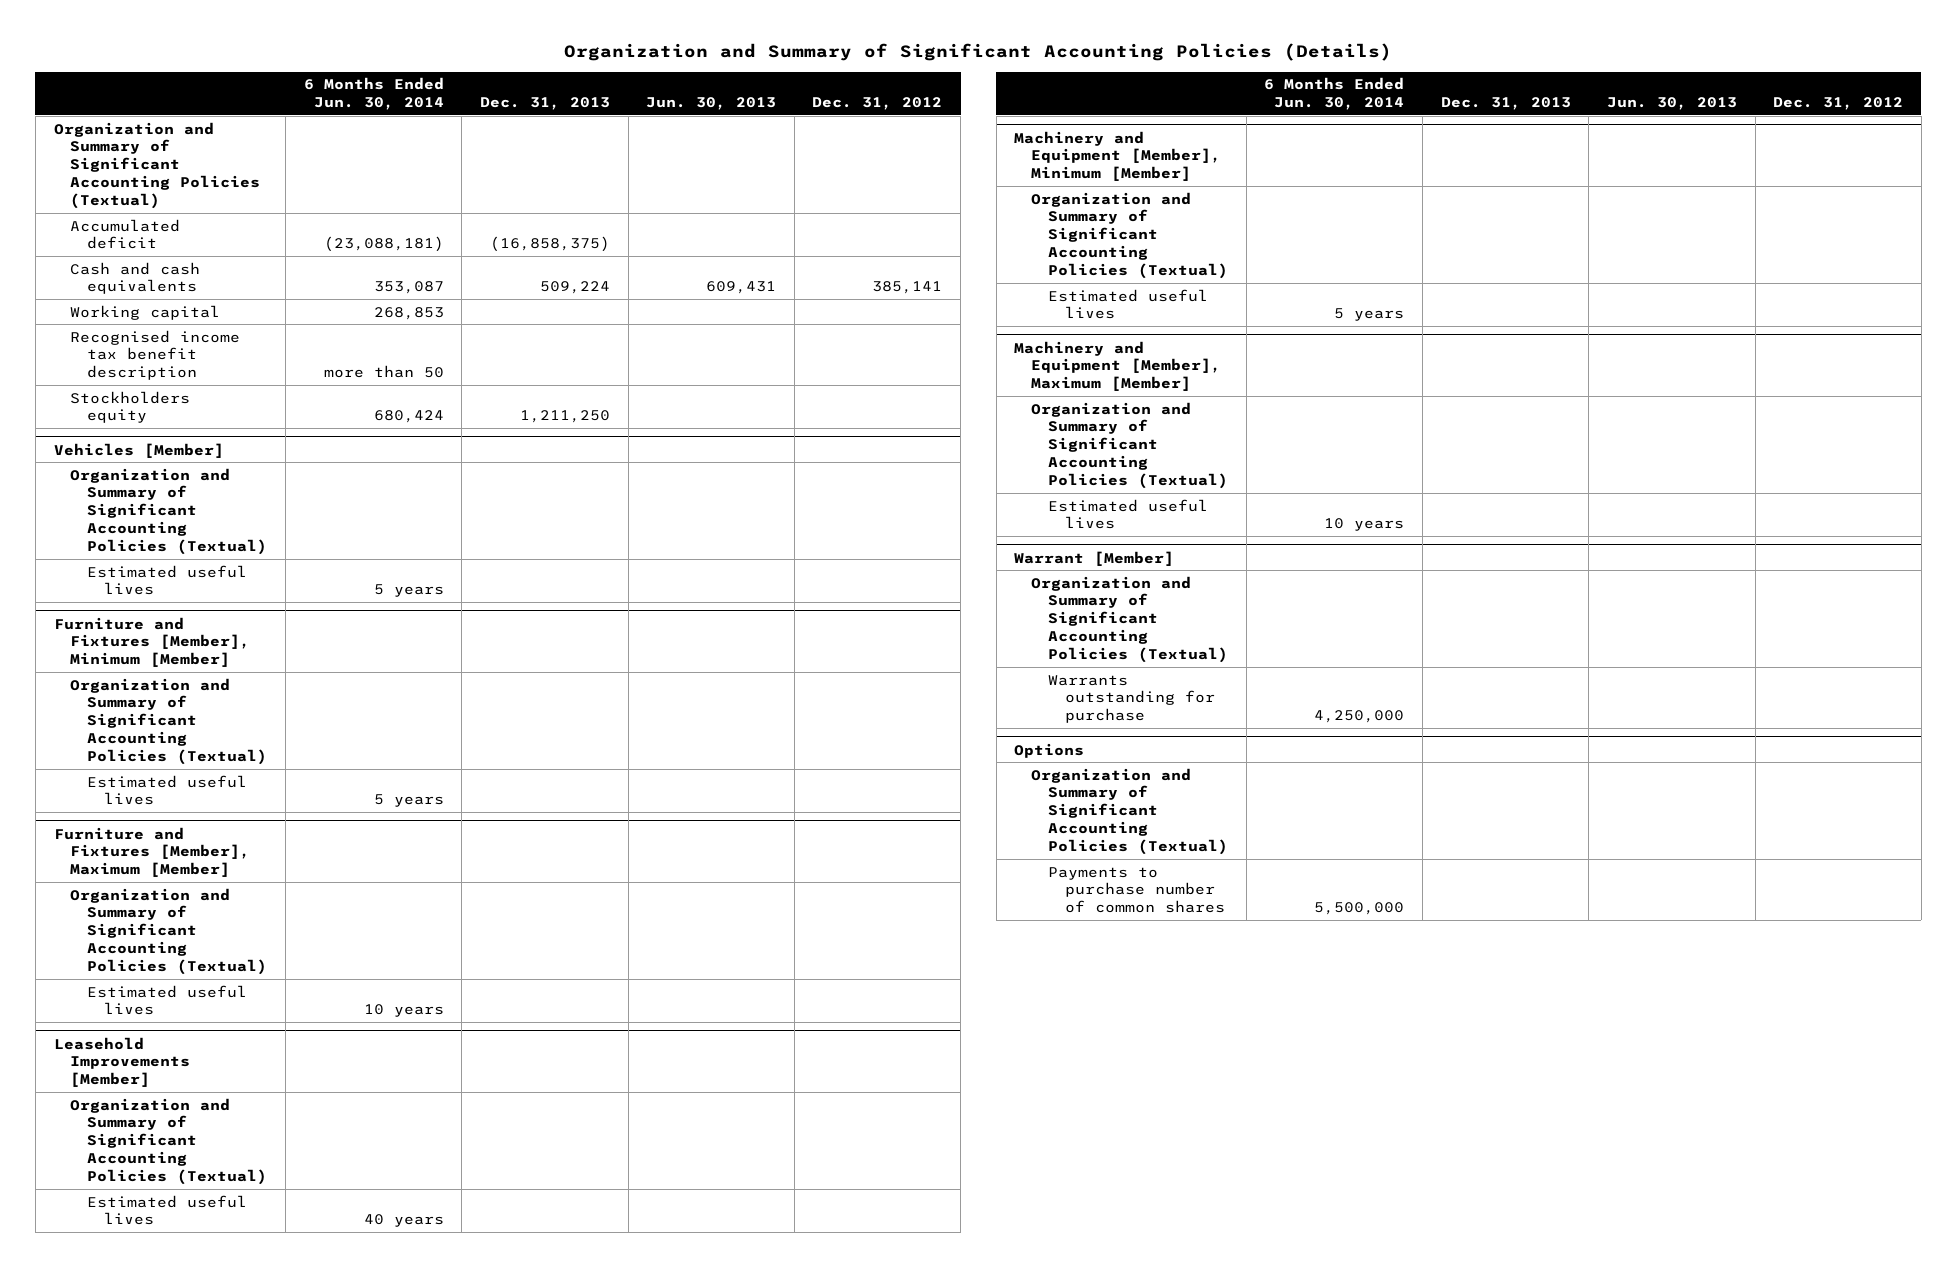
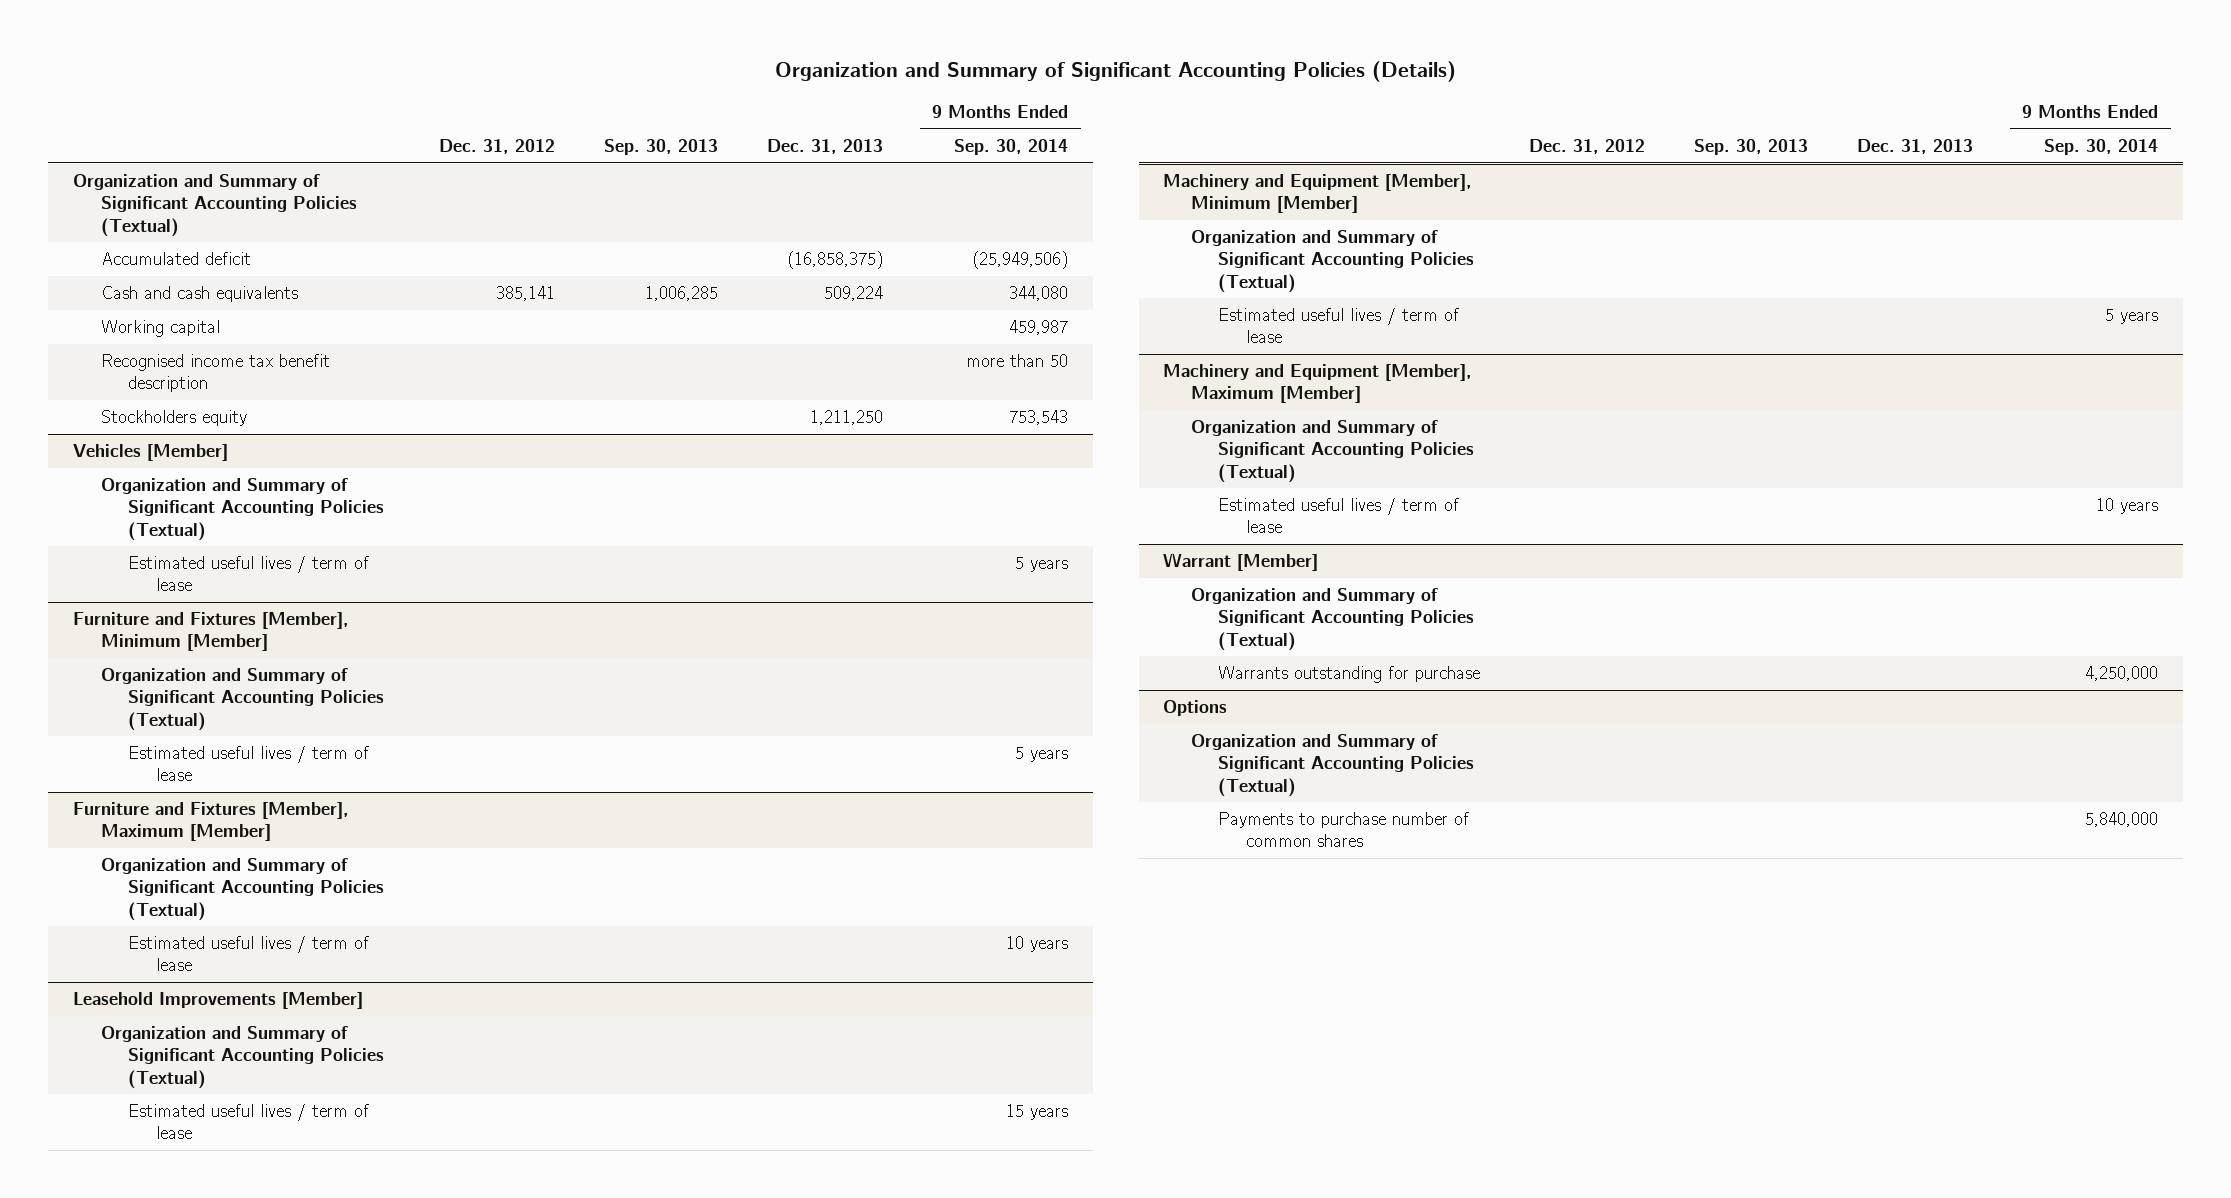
- | 6 Months Ended Jun. 30, 2014 | Dec. 31, 2013 | Jun. 30, 2013 | Dec. 31, 2012
+ | Dec. 31, 2012 | Sep. 30, 2013 | Dec. 31, 2013 | 9 Months Ended Sep. 30, 2014
@ Vehicles [Member]
- Estimated useful lives | 5 years | | |
+ Estimated useful lives / term of lease | | | | 5 years
@ Furniture and Fixtures [Member], Minimum [Member]
- Estimated useful lives | 5 years | | |
+ Estimated useful lives / term of lease | | | | 5 years
@ Furniture and Fixtures [Member], Maximum [Member]
- Estimated useful lives | 10 years | | |
+ Estimated useful lives / term of lease | | | | 10 years
@ Leasehold Improvements [Member]
- Estimated useful lives | 40 years | | |
+ Estimated useful lives / term of lease | | | | 15 years
@ Machinery and Equipment [Member], Minimum [Member]
- Estimated useful lives | 5 years | | |
+ Estimated useful lives / term of lease | | | | 5 years
@ Machinery and Equipment [Member], Maximum [Member]
- Estimated useful lives | 10 years | | |
+ Estimated useful lives / term of lease | | | | 10 years

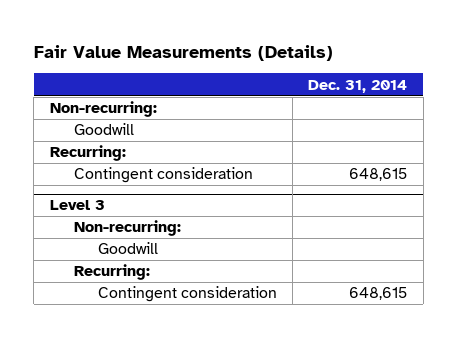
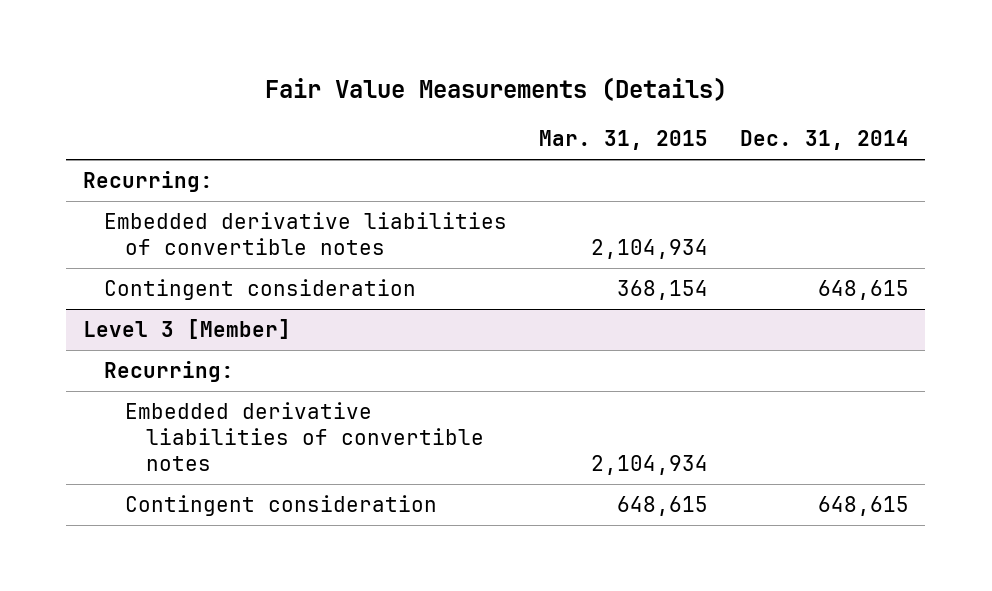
- | Dec. 31, 2014
+ | Mar. 31, 2015 | Dec. 31, 2014
- Non-recurring:
- Goodwill
+ Embedded derivative liabilities of convertible notes | 2,104,934 |
- Level 3
- Non-recurring:
- Goodwill
+ Level 3 [Member]
+ Embedded derivative liabilities of convertible notes | 2,104,934 |

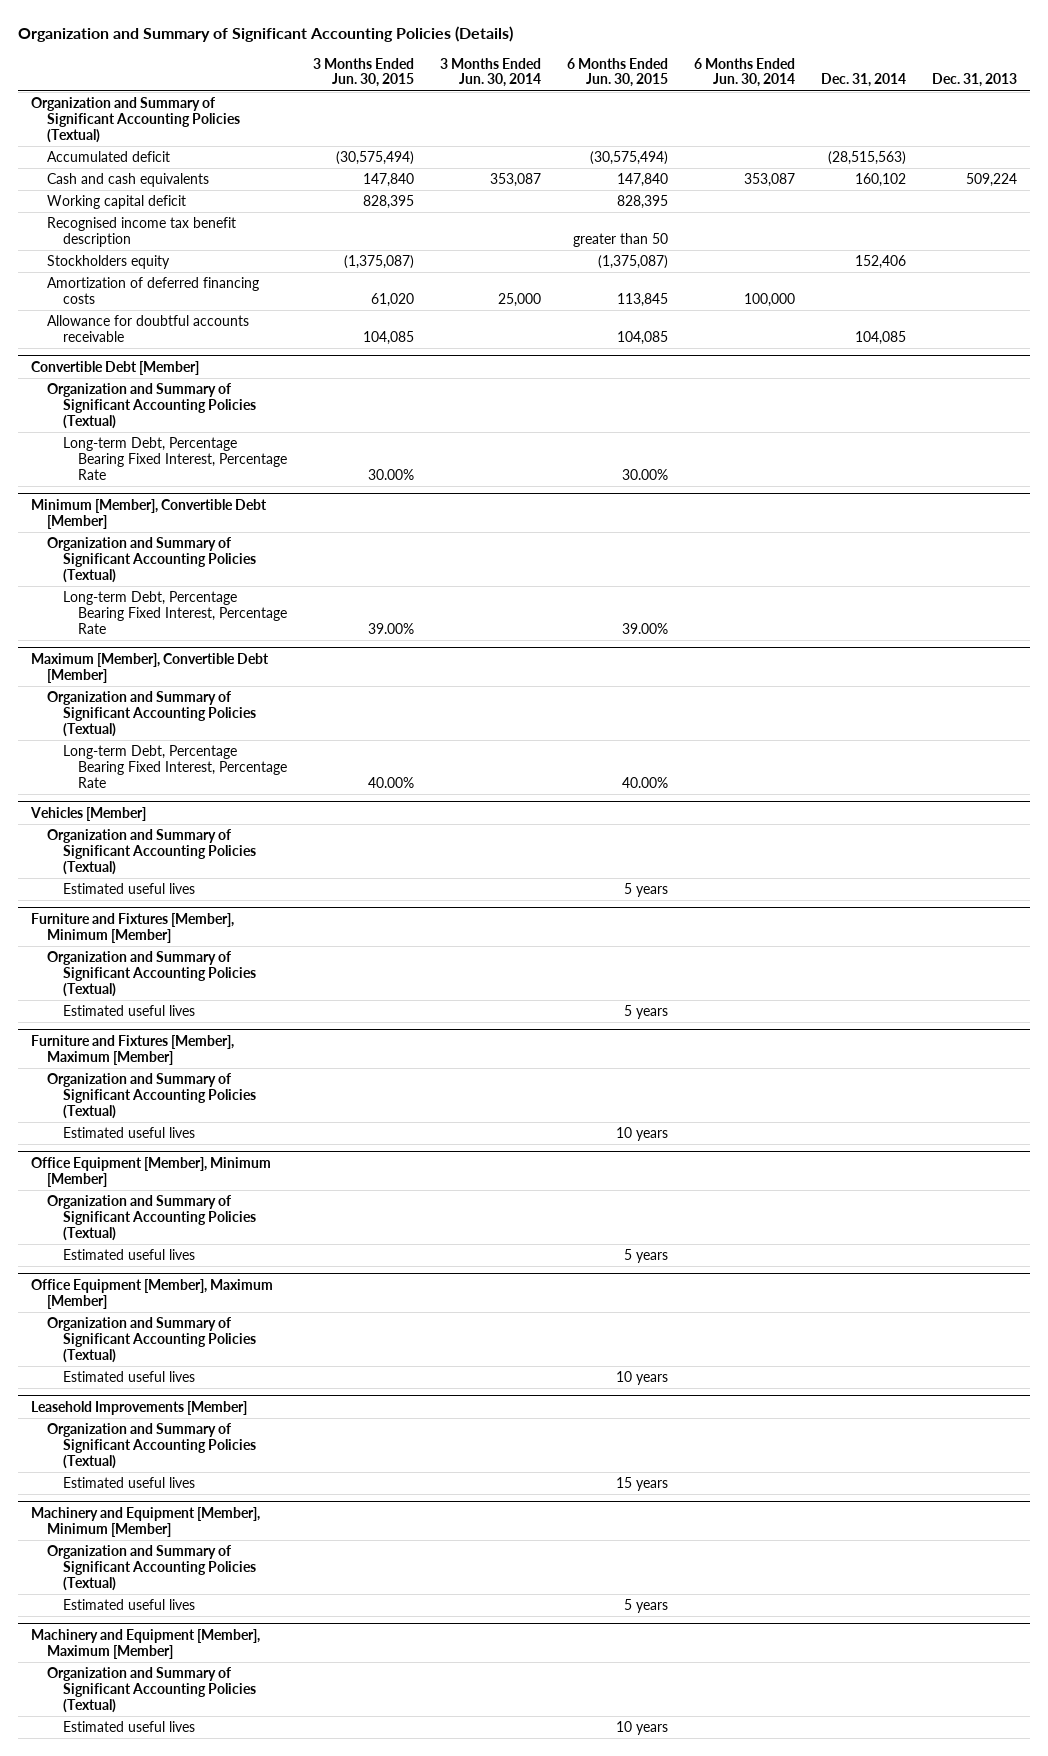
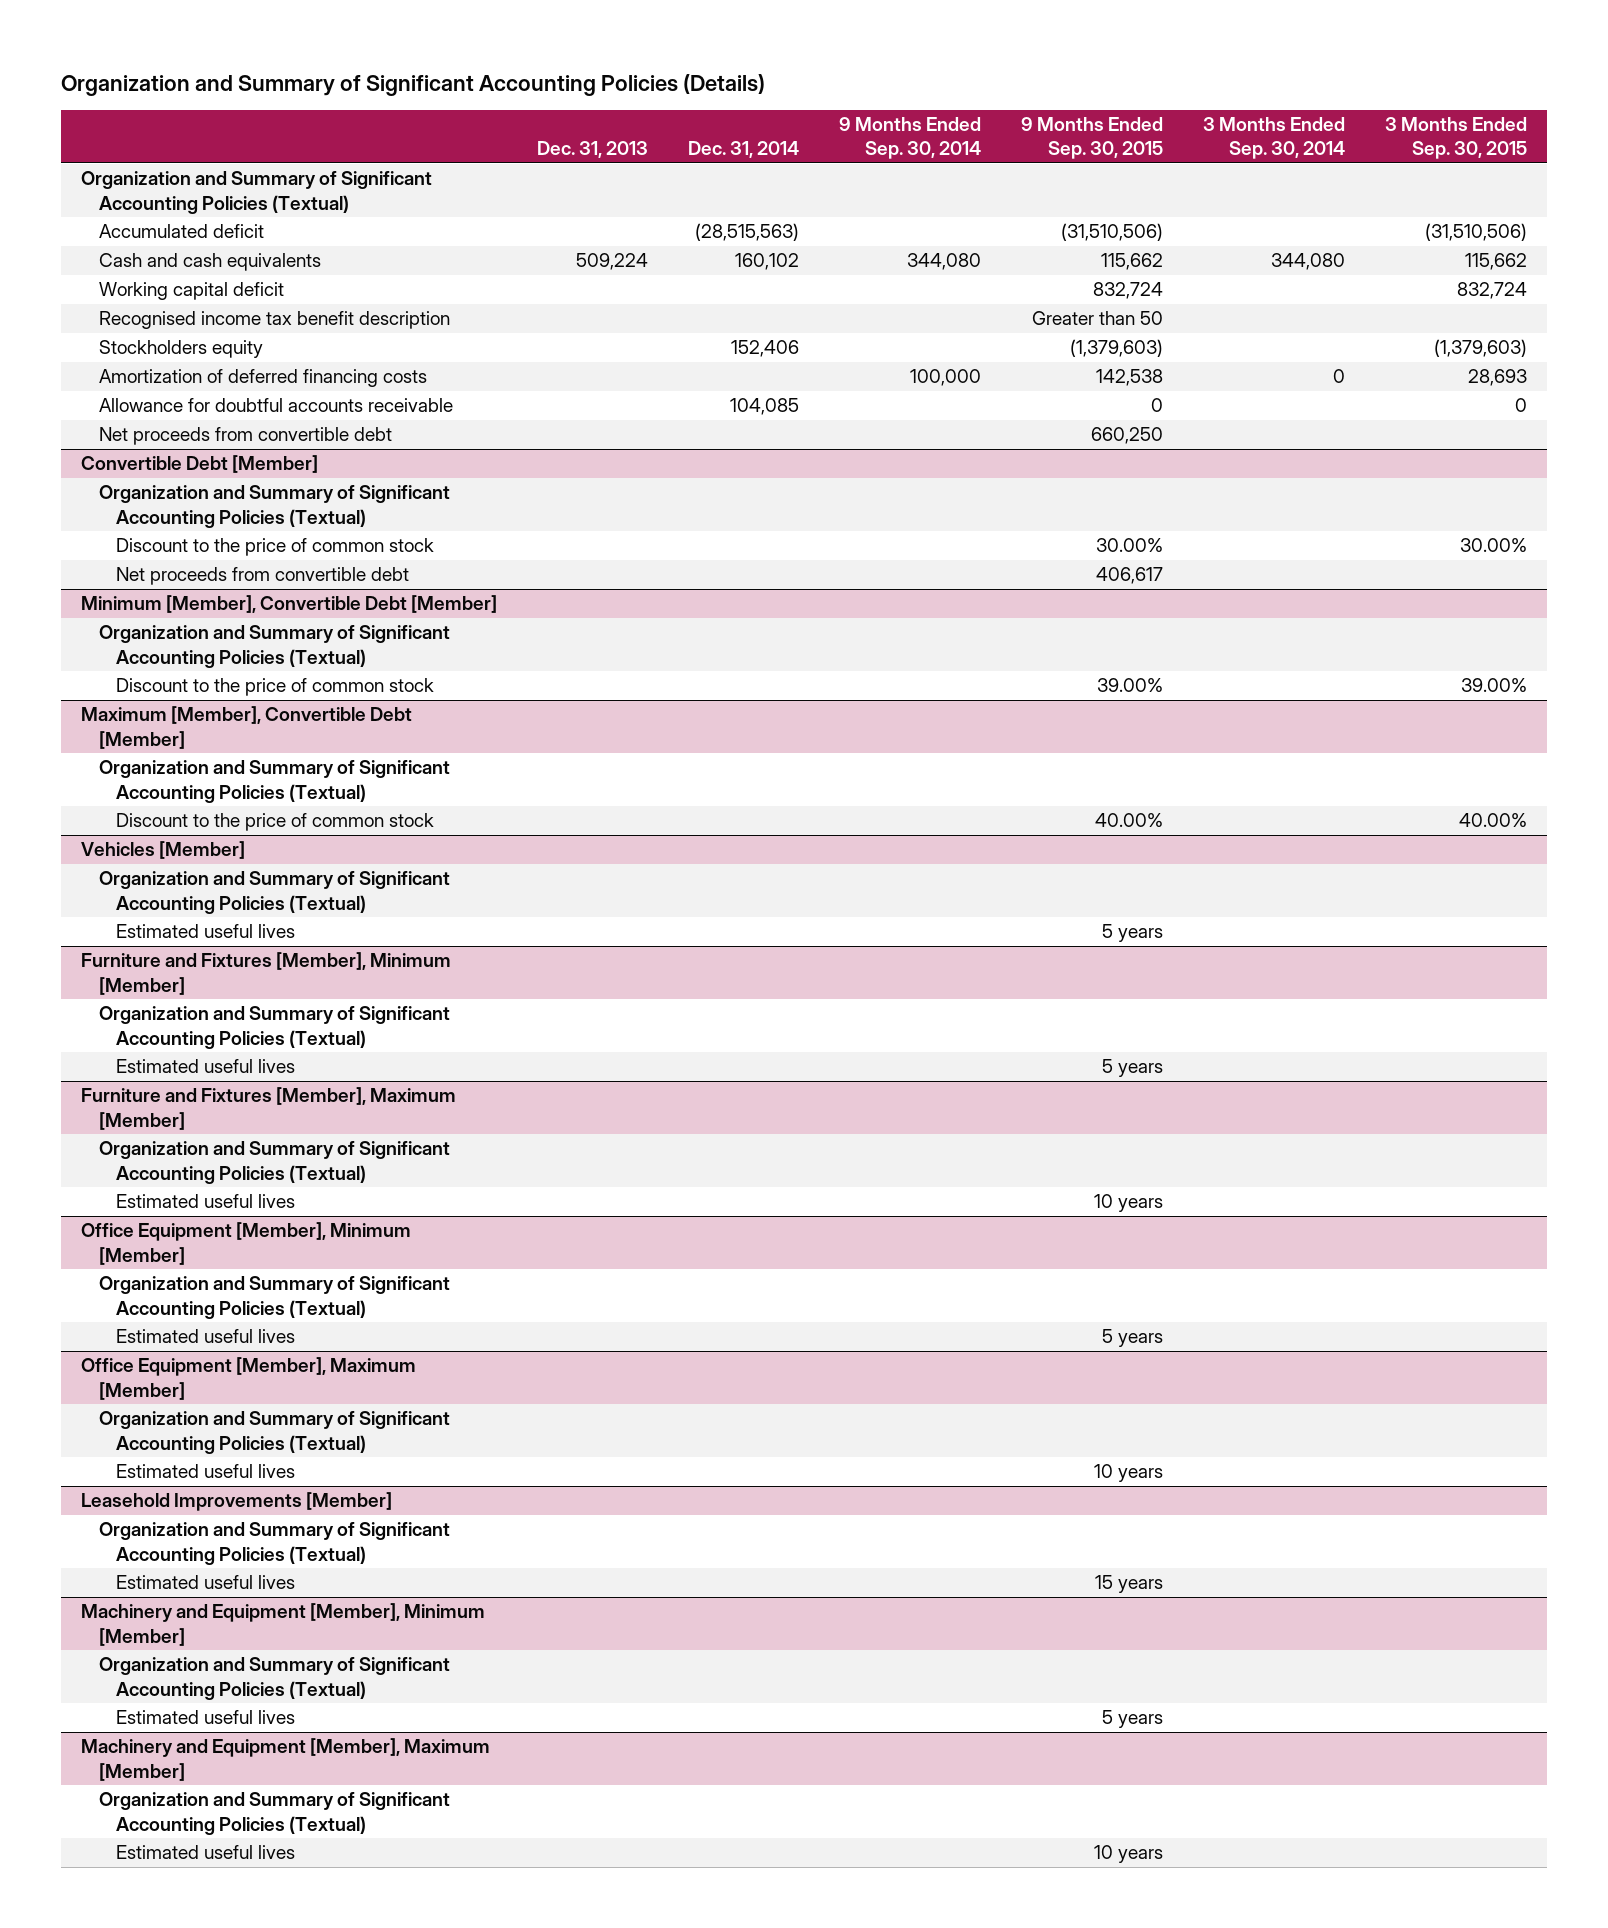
- | 3 Months Ended Jun. 30, 2015 | 3 Months Ended Jun. 30, 2014 | 6 Months Ended Jun. 30, 2015 | 6 Months Ended Jun. 30, 2014 | Dec. 31, 2014 | Dec. 31, 2013
+ | Dec. 31, 2013 | Dec. 31, 2014 | 9 Months Ended Sep. 30, 2014 | 9 Months Ended Sep. 30, 2015 | 3 Months Ended Sep. 30, 2014 | 3 Months Ended Sep. 30, 2015
+ Net proceeds from convertible debt | | | | 660,250 | |
@ Convertible Debt [Member]
- Long-term Debt, Percentage Bearing Fixed Interest, Percentage Rate | 30.00% | | 30.00% | | |
+ Discount to the price of common stock | | | | 30.00% | | 30.00%
+ Net proceeds from convertible debt | | | | 406,617 | |
@ Minimum [Member], Convertible Debt [Member]
- Long-term Debt, Percentage Bearing Fixed Interest, Percentage Rate | 39.00% | | 39.00% | | |
+ Discount to the price of common stock | | | | 39.00% | | 39.00%
@ Maximum [Member], Convertible Debt [Member]
- Long-term Debt, Percentage Bearing Fixed Interest, Percentage Rate | 40.00% | | 40.00% | | |
+ Discount to the price of common stock | | | | 40.00% | | 40.00%

